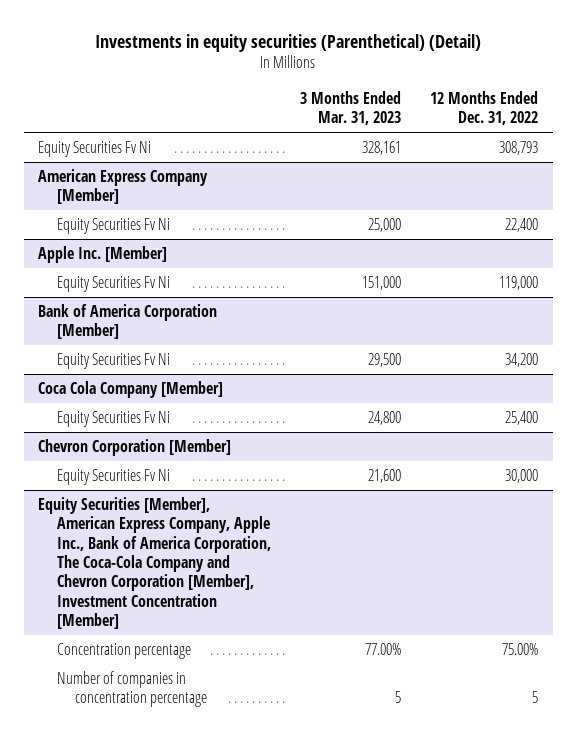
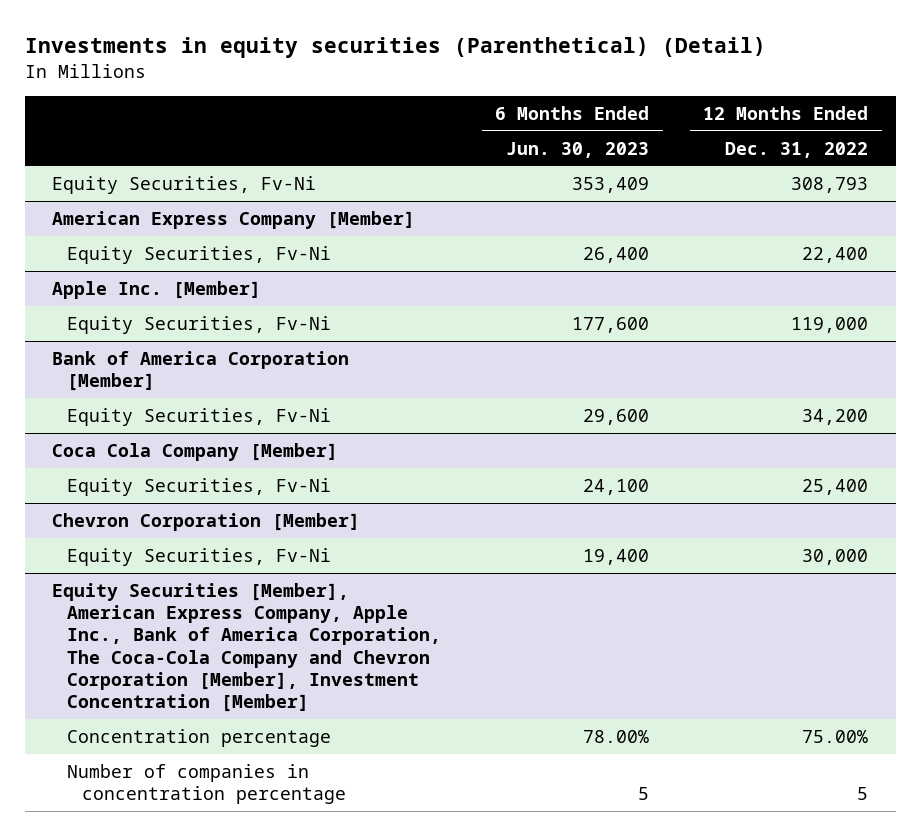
- | 3 Months Ended Mar. 31, 2023 | 12 Months Ended Dec. 31, 2022
+ | 6 Months Ended Jun. 30, 2023 | 12 Months Ended Dec. 31, 2022
- Equity Securities Fv Ni | 328,161 | 308,793
+ Equity Securities, Fv-Ni | 353,409 | 308,793
@ American Express Company [Member]
- Equity Securities Fv Ni | 25,000 | 22,400
+ Equity Securities, Fv-Ni | 26,400 | 22,400
@ Apple Inc. [Member]
- Equity Securities Fv Ni | 151,000 | 119,000
+ Equity Securities, Fv-Ni | 177,600 | 119,000
@ Bank of America Corporation [Member]
- Equity Securities Fv Ni | 29,500 | 34,200
+ Equity Securities, Fv-Ni | 29,600 | 34,200
@ Coca Cola Company [Member]
- Equity Securities Fv Ni | 24,800 | 25,400
+ Equity Securities, Fv-Ni | 24,100 | 25,400
@ Chevron Corporation [Member]
- Equity Securities Fv Ni | 21,600 | 30,000
+ Equity Securities, Fv-Ni | 19,400 | 30,000

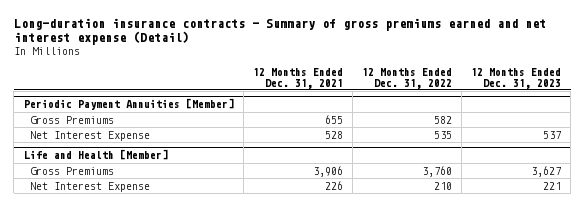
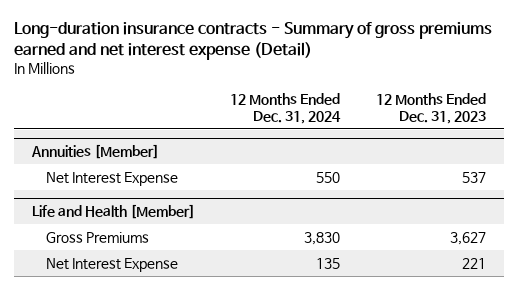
- | 12 Months Ended Dec. 31, 2021 | 12 Months Ended Dec. 31, 2022 | 12 Months Ended Dec. 31, 2023
+ | 12 Months Ended Dec. 31, 2024 | 12 Months Ended Dec. 31, 2023
- Periodic Payment Annuities [Member]
- Gross Premiums | 655 | 582 |
+ Annuities [Member]

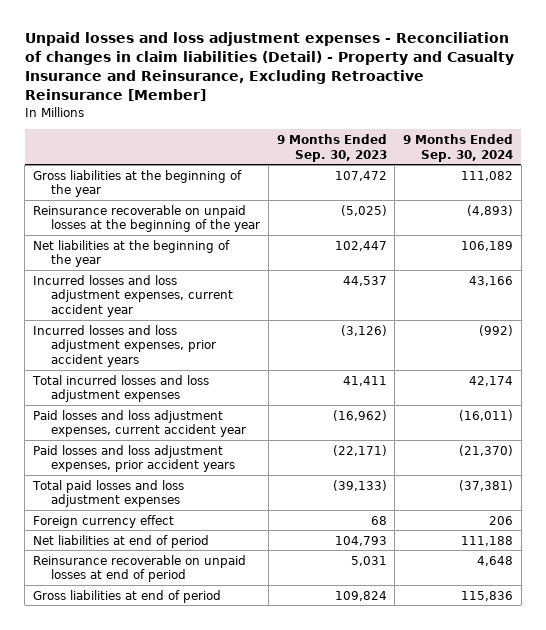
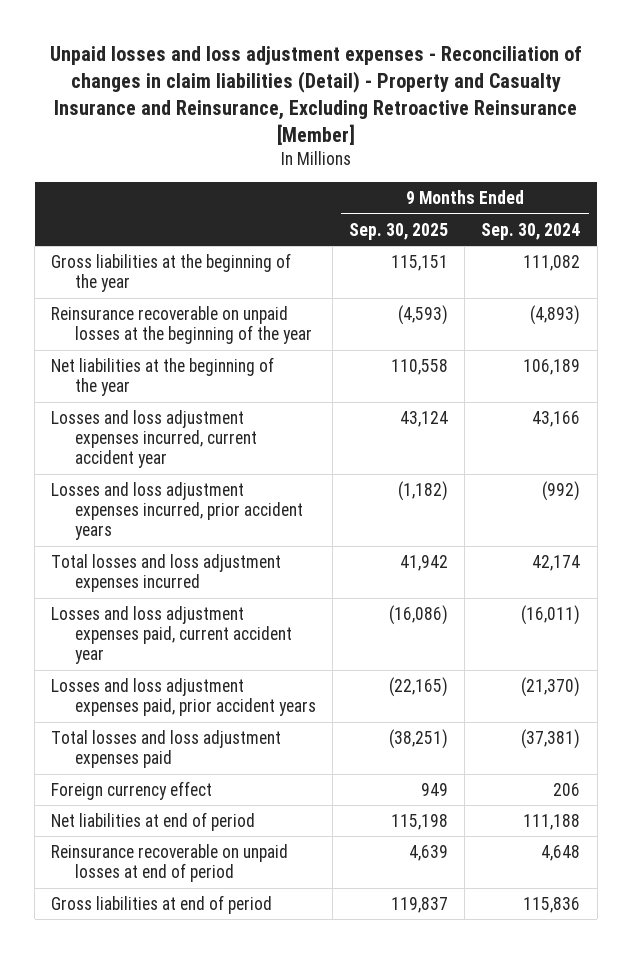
- | 9 Months Ended Sep. 30, 2023 | 9 Months Ended Sep. 30, 2024
+ | 9 Months Ended Sep. 30, 2025 | 9 Months Ended Sep. 30, 2024
- Incurred losses and loss adjustment expenses, current accident year | 44,537 | 43,166
- Incurred losses and loss adjustment expenses, prior accident years | (3,126) | (992)
- Total incurred losses and loss adjustment expenses | 41,411 | 42,174
- Paid losses and loss adjustment expenses, current accident year | (16,962) | (16,011)
- Paid losses and loss adjustment expenses, prior accident years | (22,171) | (21,370)
- Total paid losses and loss adjustment expenses | (39,133) | (37,381)
+ Losses and loss adjustment expenses incurred, current accident year | 43,124 | 43,166
+ Losses and loss adjustment expenses incurred, prior accident years | (1,182) | (992)
+ Total losses and loss adjustment expenses incurred | 41,942 | 42,174
+ Losses and loss adjustment expenses paid, current accident year | (16,086) | (16,011)
+ Losses and loss adjustment expenses paid, prior accident years | (22,165) | (21,370)
+ Total losses and loss adjustment expenses paid | (38,251) | (37,381)

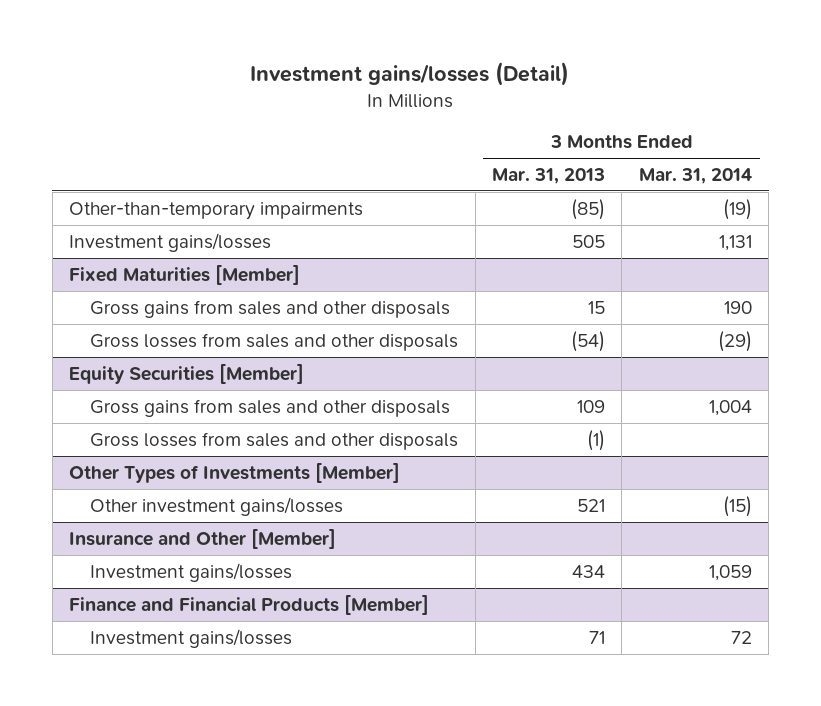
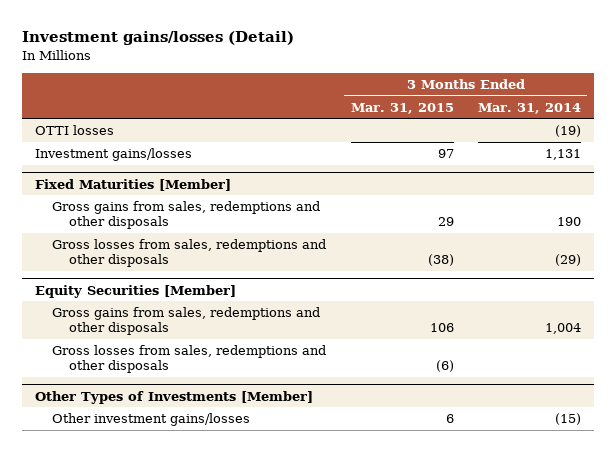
- | 3 Months Ended Mar. 31, 2013 | 3 Months Ended Mar. 31, 2014
+ | 3 Months Ended Mar. 31, 2015 | 3 Months Ended Mar. 31, 2014
- Other-than-temporary impairments | (85) | (19)
+ OTTI losses | | (19)
@ Fixed Maturities [Member]
- Gross gains from sales and other disposals | 15 | 190
- Gross losses from sales and other disposals | (54) | (29)
+ Gross gains from sales, redemptions and other disposals | 29 | 190
+ Gross losses from sales, redemptions and other disposals | (38) | (29)
@ Equity Securities [Member]
- Gross gains from sales and other disposals | 109 | 1,004
- Gross losses from sales and other disposals | (1) |
+ Gross gains from sales, redemptions and other disposals | 106 | 1,004
+ Gross losses from sales, redemptions and other disposals | (6) |
- Insurance and Other [Member]
- Investment gains/losses | 434 | 1,059
- Finance and Financial Products [Member]
- Investment gains/losses | 71 | 72

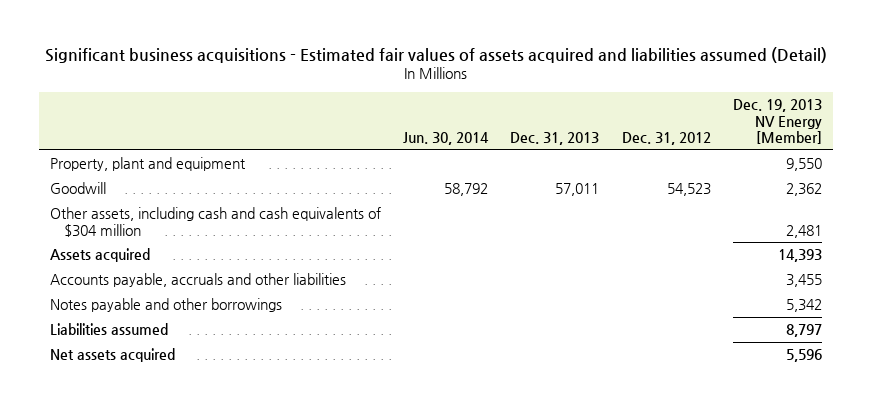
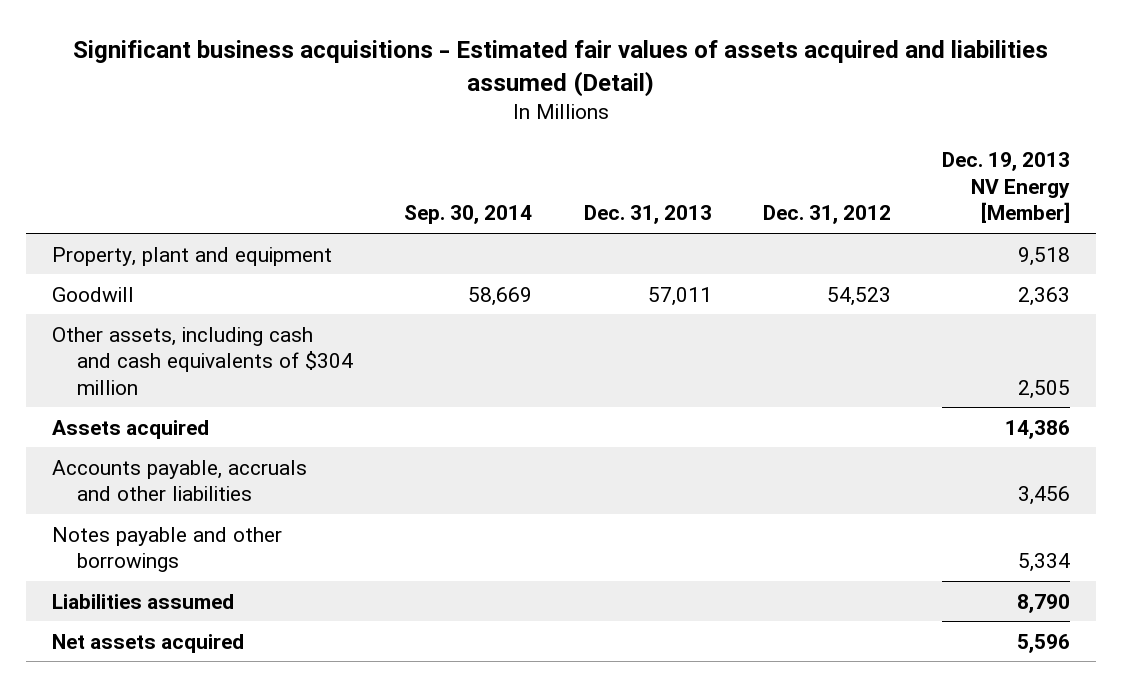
- | Jun. 30, 2014 | Dec. 31, 2013 | Dec. 31, 2012 | Dec. 19, 2013 NV Energy [Member]
+ | Sep. 30, 2014 | Dec. 31, 2013 | Dec. 31, 2012 | Dec. 19, 2013 NV Energy [Member]
- Property, plant and equipment | | | | 9,550
- Goodwill | 58,792 | 57,011 | 54,523 | 2,362
- Other assets, including cash and cash equivalents of $304 million | | | | 2,481
- Assets acquired | | | | 14,393
- Accounts payable, accruals and other liabilities | | | | 3,455
- Notes payable and other borrowings | | | | 5,342
- Liabilities assumed | | | | 8,797
+ Property, plant and equipment | | | | 9,518
+ Goodwill | 58,669 | 57,011 | 54,523 | 2,363
+ Other assets, including cash and cash equivalents of $304 million | | | | 2,505
+ Assets acquired | | | | 14,386
+ Accounts payable, accruals and other liabilities | | | | 3,456
+ Notes payable and other borrowings | | | | 5,334
+ Liabilities assumed | | | | 8,790

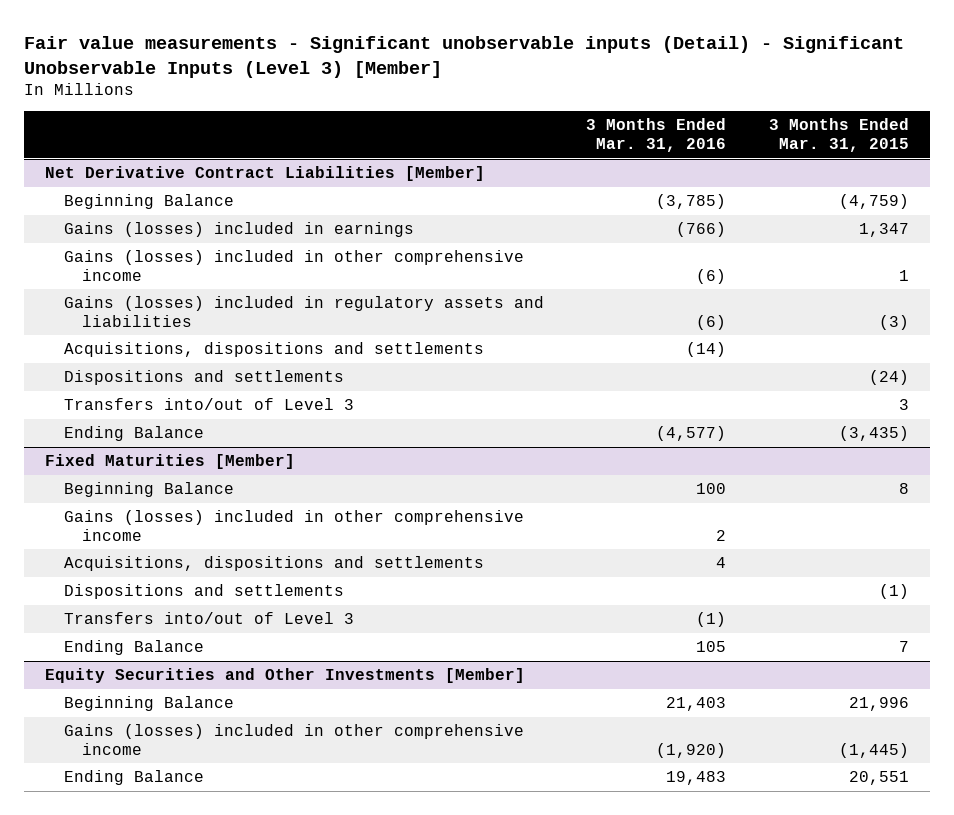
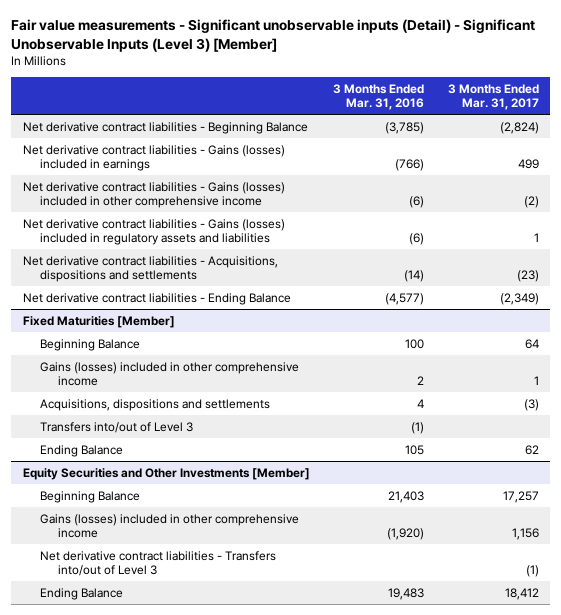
- | 3 Months Ended Mar. 31, 2016 | 3 Months Ended Mar. 31, 2015
+ | 3 Months Ended Mar. 31, 2016 | 3 Months Ended Mar. 31, 2017
- Net Derivative Contract Liabilities [Member]
- Beginning Balance | (3,785) | (4,759)
- Gains (losses) included in earnings | (766) | 1,347
- Gains (losses) included in other comprehensive income | (6) | 1
- Gains (losses) included in regulatory assets and liabilities | (6) | (3)
- Acquisitions, dispositions and settlements | (14) |
- Dispositions and settlements | | (24)
- Transfers into/out of Level 3 | | 3
- Ending Balance | (4,577) | (3,435)
+ Net derivative contract liabilities - Beginning Balance | (3,785) | (2,824)
+ Net derivative contract liabilities - Gains (losses) included in earnings | (766) | 499
+ Net derivative contract liabilities - Gains (losses) included in other comprehensive income | (6) | (2)
+ Net derivative contract liabilities - Gains (losses) included in regulatory assets and liabilities | (6) | 1
+ Net derivative contract liabilities - Acquisitions, dispositions and settlements | (14) | (23)
+ Net derivative contract liabilities - Ending Balance | (4,577) | (2,349)
@ Fixed Maturities [Member]
- Dispositions and settlements | | (1)
@ Equity Securities and Other Investments [Member]
+ Net derivative contract liabilities - Transfers into/out of Level 3 | | (1)

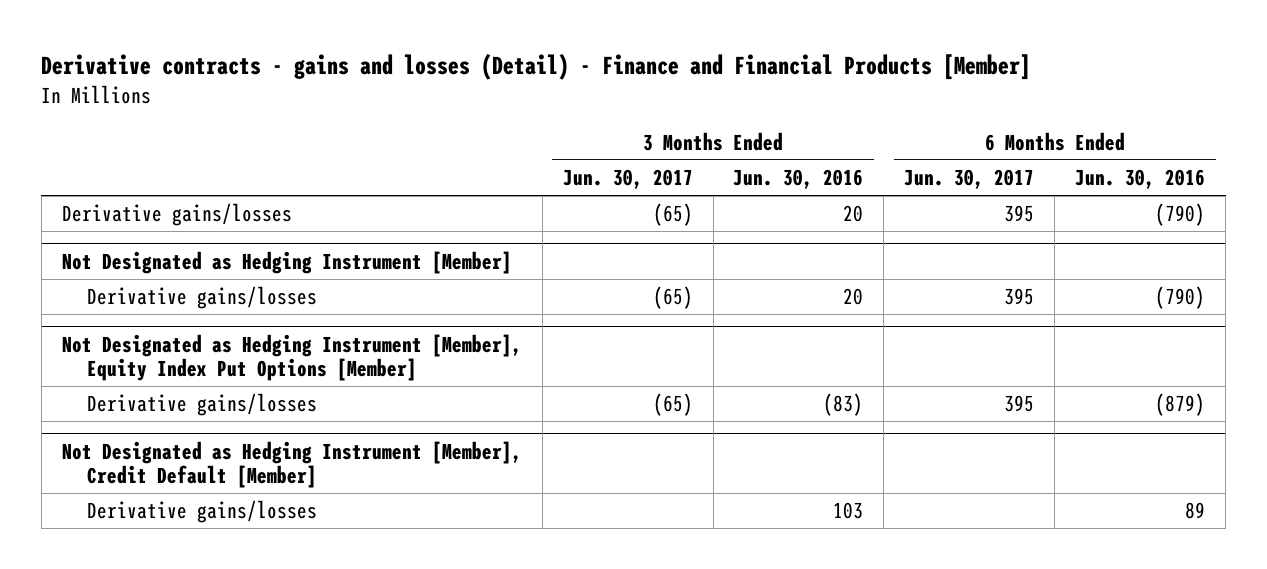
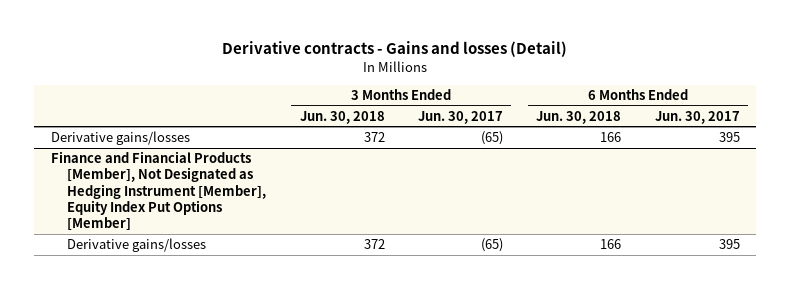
- Derivative contracts - gains and losses (Detail) - Finance and Financial Products [Member]
+ Derivative contracts - Gains and losses (Detail)
- | 3 Months Ended Jun. 30, 2017 | 3 Months Ended Jun. 30, 2016 | 6 Months Ended Jun. 30, 2017 | 6 Months Ended Jun. 30, 2016
+ | 3 Months Ended Jun. 30, 2018 | 3 Months Ended Jun. 30, 2017 | 6 Months Ended Jun. 30, 2018 | 6 Months Ended Jun. 30, 2017
- Not Designated as Hedging Instrument [Member]
- Derivative gains/losses | (65) | 20 | 395 | (790)
- Not Designated as Hedging Instrument [Member], Equity Index Put Options [Member]
+ Finance and Financial Products [Member], Not Designated as Hedging Instrument [Member], Equity Index Put Options [Member]
- Not Designated as Hedging Instrument [Member], Credit Default [Member]
- Derivative gains/losses | | 103 | | 89

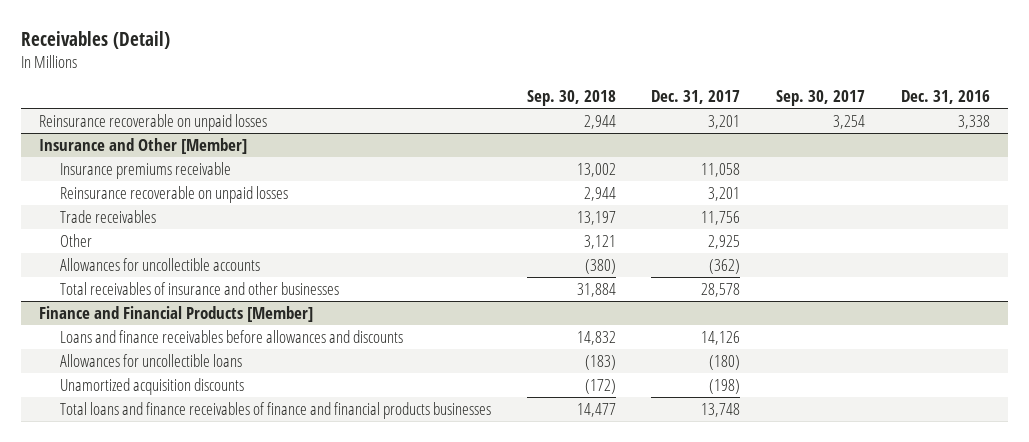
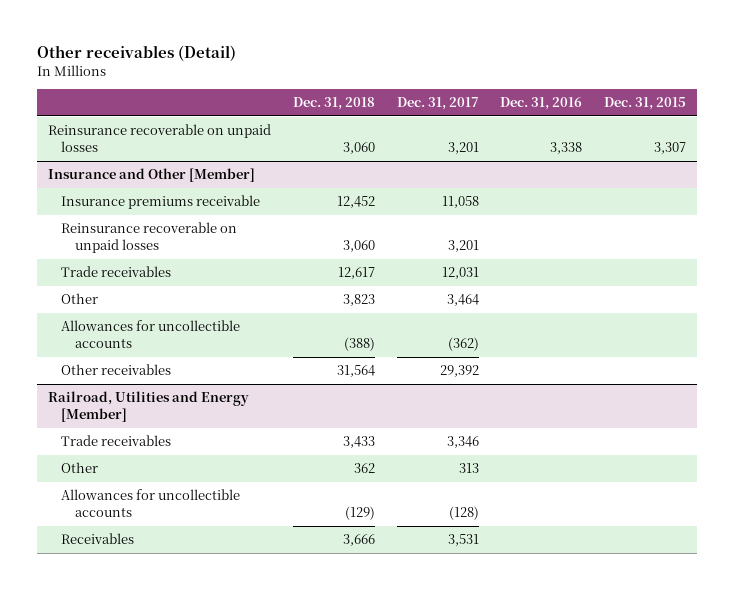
- Receivables (Detail)
+ Other receivables (Detail)
- | Sep. 30, 2018 | Dec. 31, 2017 | Sep. 30, 2017 | Dec. 31, 2016
+ | Dec. 31, 2018 | Dec. 31, 2017 | Dec. 31, 2016 | Dec. 31, 2015
@ Insurance and Other [Member]
- Trade receivables | 13,197 | 11,756 | |
- Other | 3,121 | 2,925 | |
+ Trade receivables | 12,617 | 12,031 | |
+ Other | 3,823 | 3,464 | |
- Total receivables of insurance and other businesses | 31,884 | 28,578 | |
- Finance and Financial Products [Member]
- Loans and finance receivables before allowances and discounts | 14,832 | 14,126 | |
- Allowances for uncollectible loans | (183) | (180) | |
- Unamortized acquisition discounts | (172) | (198) | |
- Total loans and finance receivables of finance and financial products businesses | 14,477 | 13,748 | |
@ Insurance and Other [Member]
+ Other receivables | 31,564 | 29,392 | |
+ Railroad, Utilities and Energy [Member]
+ Trade receivables | 3,433 | 3,346 | |
+ Other | 362 | 313 | |
+ Allowances for uncollectible accounts | (129) | (128) | |
+ Receivables | 3,666 | 3,531 | |

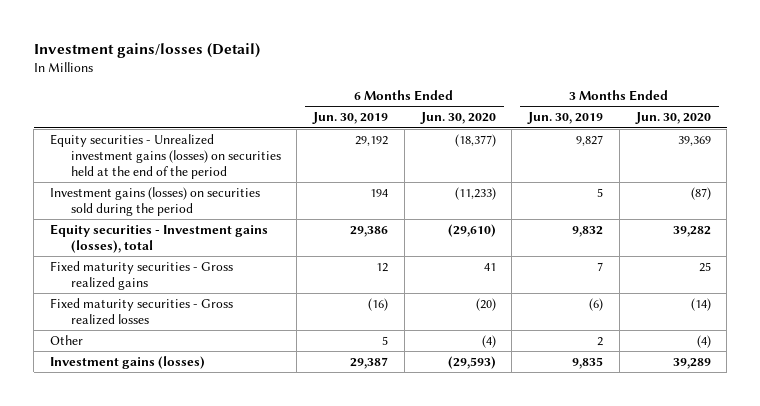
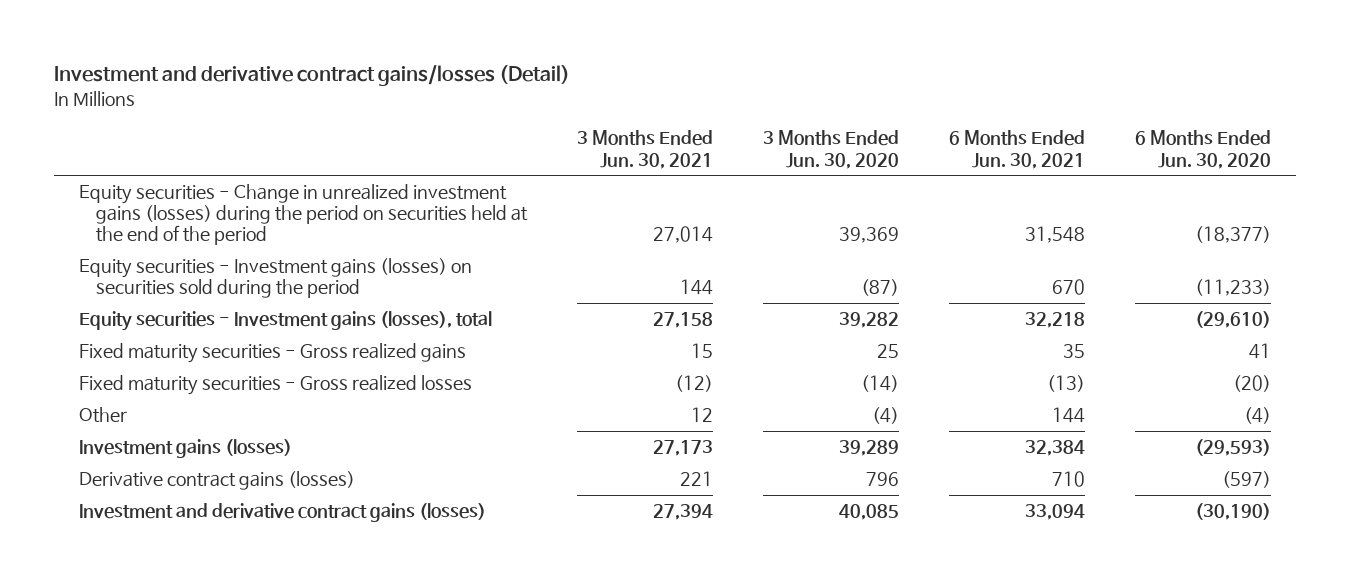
- Investment gains/losses (Detail)
+ Investment and derivative contract gains/losses (Detail)
- | 6 Months Ended Jun. 30, 2019 | 6 Months Ended Jun. 30, 2020 | 3 Months Ended Jun. 30, 2019 | 3 Months Ended Jun. 30, 2020
+ | 3 Months Ended Jun. 30, 2021 | 3 Months Ended Jun. 30, 2020 | 6 Months Ended Jun. 30, 2021 | 6 Months Ended Jun. 30, 2020
- Equity securities - Unrealized investment gains (losses) on securities held at the end of the period | 29,192 | (18,377) | 9,827 | 39,369
- Investment gains (losses) on securities sold during the period | 194 | (11,233) | 5 | (87)
+ Equity securities - Change in unrealized investment gains (losses) during the period on securities held at the end of the period | 27,014 | 39,369 | 31,548 | (18,377)
+ Equity securities - Investment gains (losses) on securities sold during the period | 144 | (87) | 670 | (11,233)
+ Derivative contract gains (losses) | 221 | 796 | 710 | (597)
+ Investment and derivative contract gains (losses) | 27,394 | 40,085 | 33,094 | (30,190)

